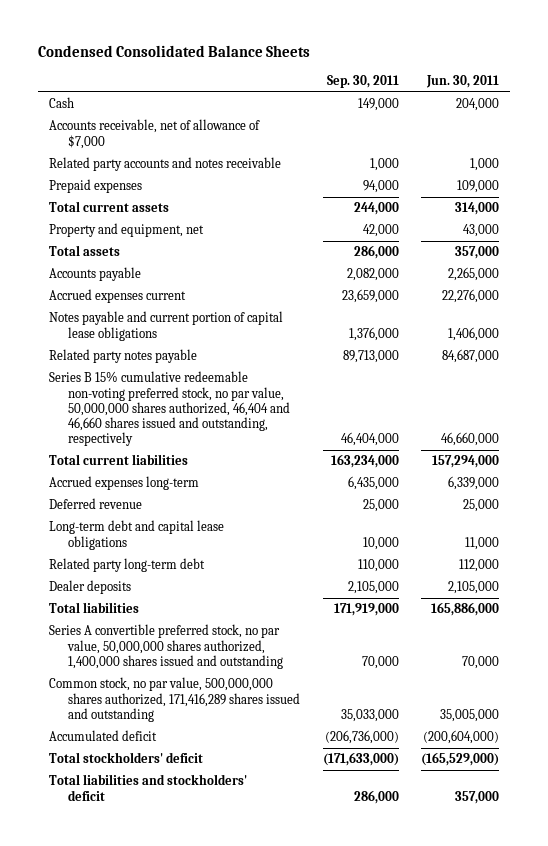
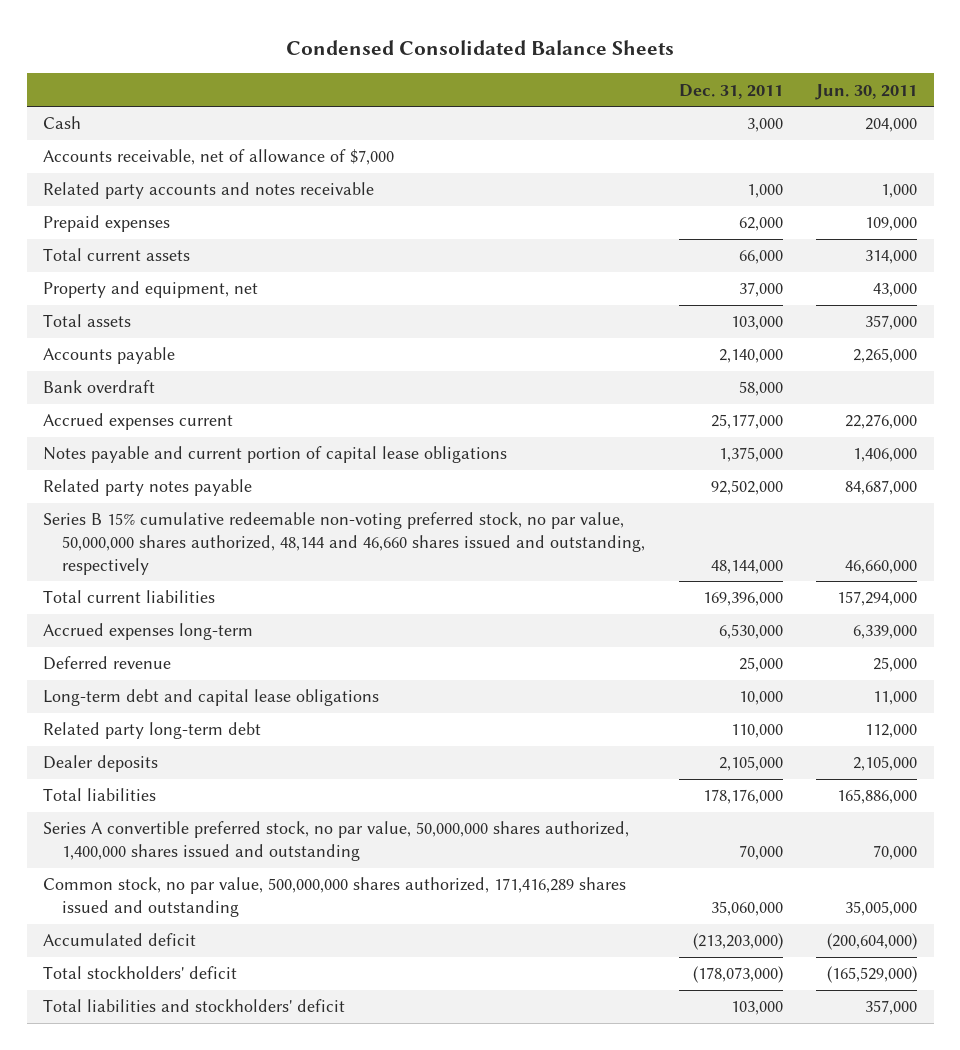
- | Sep. 30, 2011 | Jun. 30, 2011
+ | Dec. 31, 2011 | Jun. 30, 2011
+ Bank overdraft | 58,000 |
- Series B 15% cumulative redeemable non-voting preferred stock, no par value, 50,000,000 shares authorized, 46,404 and 46,660 shares issued and outstanding, respectively | 46,404,000 | 46,660,000
+ Series B 15% cumulative redeemable non-voting preferred stock, no par value, 50,000,000 shares authorized, 48,144 and 46,660 shares issued and outstanding, respectively | 48,144,000 | 46,660,000

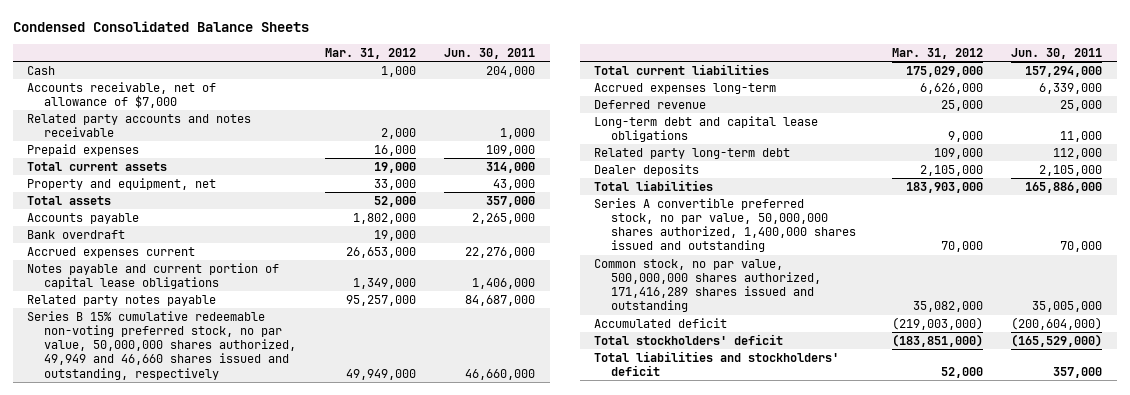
- | Dec. 31, 2011 | Jun. 30, 2011
+ | Mar. 31, 2012 | Jun. 30, 2011
- Series B 15% cumulative redeemable non-voting preferred stock, no par value, 50,000,000 shares authorized, 48,144 and 46,660 shares issued and outstanding, respectively | 48,144,000 | 46,660,000
+ Series B 15% cumulative redeemable non-voting preferred stock, no par value, 50,000,000 shares authorized, 49,949 and 46,660 shares issued and outstanding, respectively | 49,949,000 | 46,660,000

